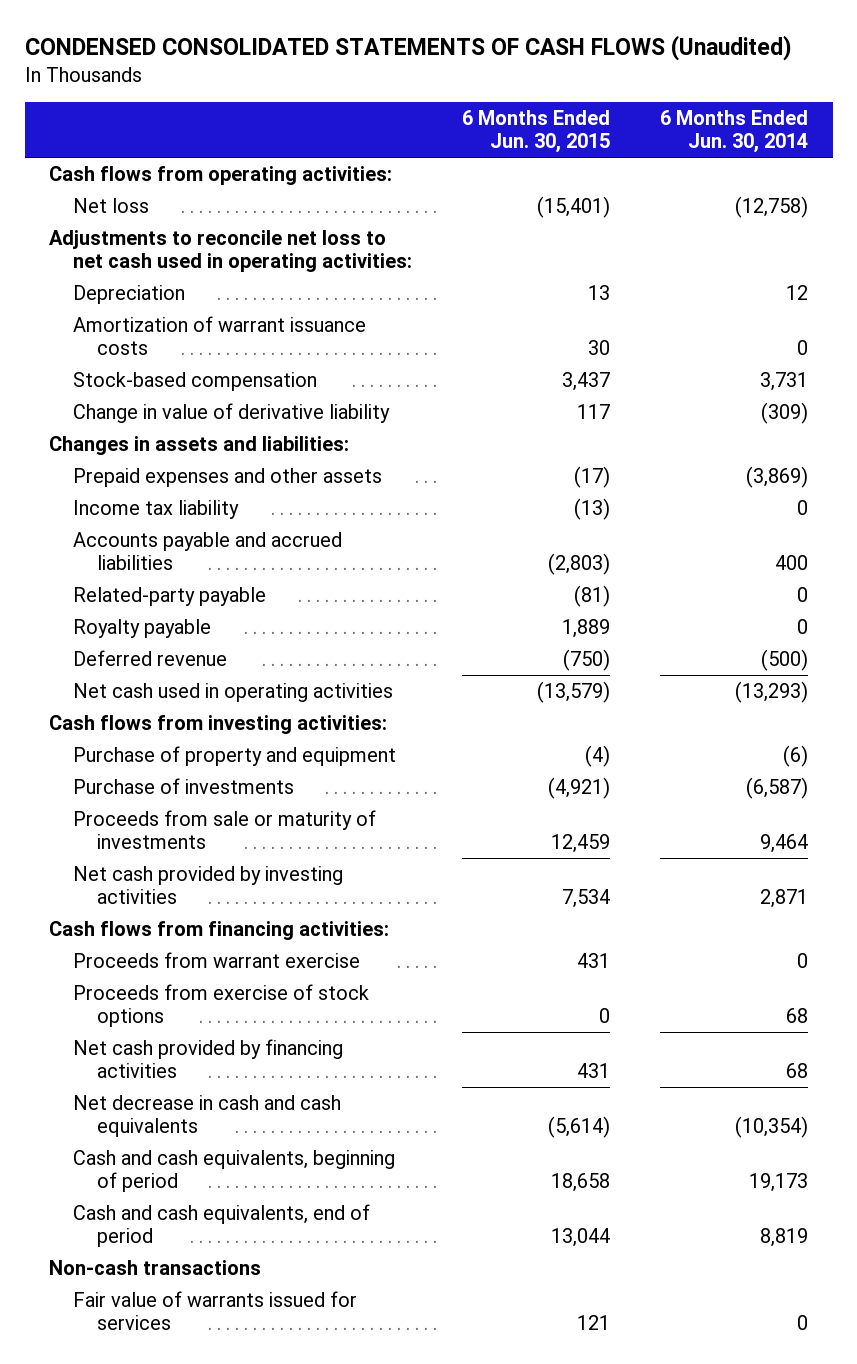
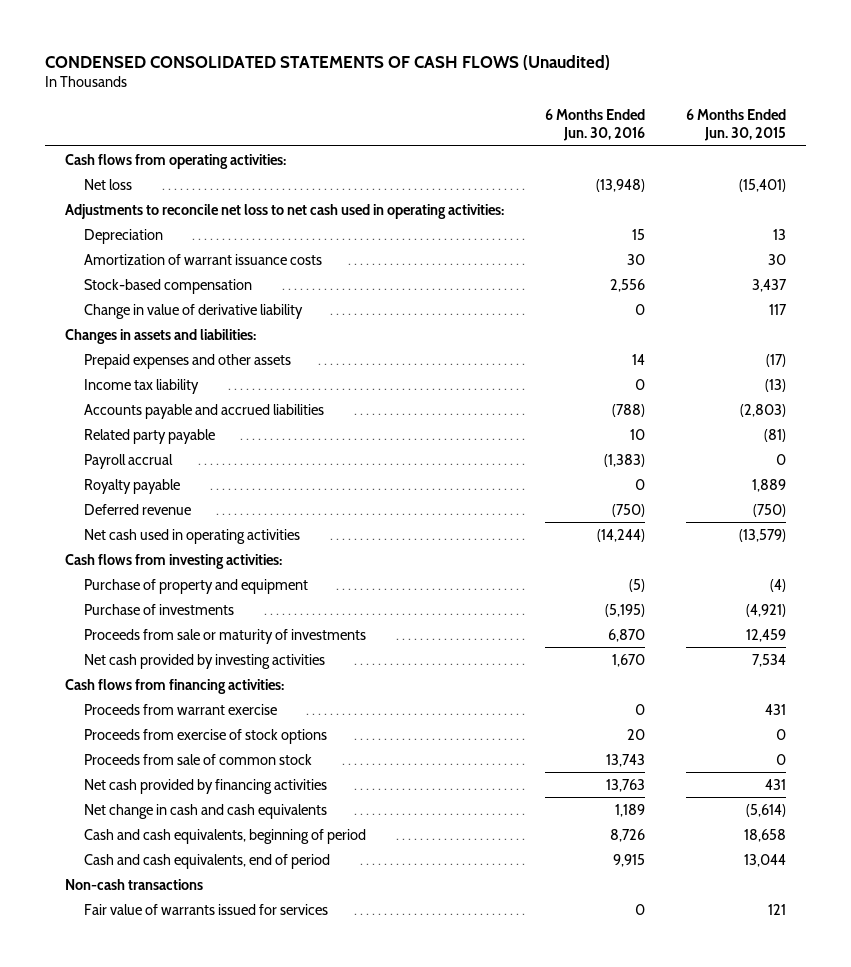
- | 6 Months Ended Jun. 30, 2015 | 6 Months Ended Jun. 30, 2014
+ | 6 Months Ended Jun. 30, 2016 | 6 Months Ended Jun. 30, 2015
- Related-party payable | (81) | 0
+ Related party payable | 10 | (81)
+ Payroll accrual | (1,383) | 0
+ Proceeds from sale of common stock | 13,743 | 0
- Net decrease in cash and cash equivalents | (5,614) | (10,354)
+ Net change in cash and cash equivalents | 1,189 | (5,614)

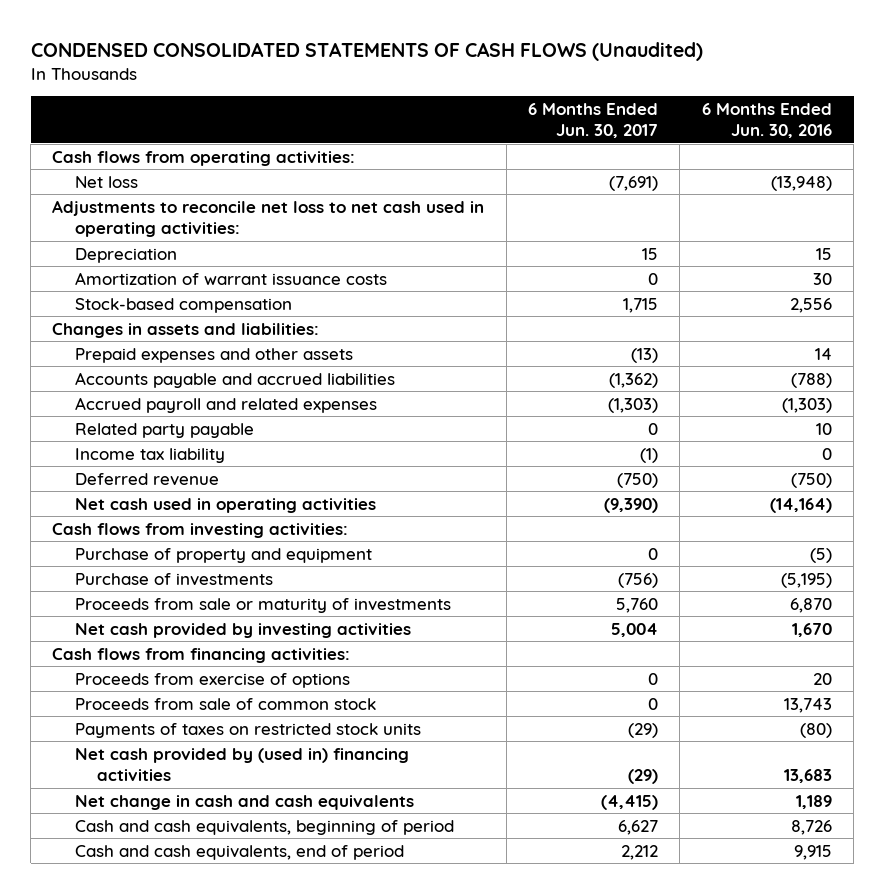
- | 6 Months Ended Jun. 30, 2016 | 6 Months Ended Jun. 30, 2015
+ | 6 Months Ended Jun. 30, 2017 | 6 Months Ended Jun. 30, 2016
- Change in value of derivative liability | 0 | 117
+ Accrued payroll and related expenses | (1,303) | (1,303)
- Payroll accrual | (1,383) | 0
- Royalty payable | 0 | 1,889
moved down: Income tax liability | (1) | 0
- Net cash used in operating activities | (14,244) | (13,579)
+ Net cash used in operating activities | (9,390) | (14,164)
- Proceeds from warrant exercise | 0 | 431
- Proceeds from exercise of stock options | 20 | 0
+ Proceeds from exercise of options | 0 | 20
- Net cash provided by financing activities | 13,763 | 431
+ Payments of taxes on restricted stock units | (29) | (80)
+ Net cash provided by (used in) financing activities | (29) | 13,683
- Non-cash transactions
- Fair value of warrants issued for services | 0 | 121

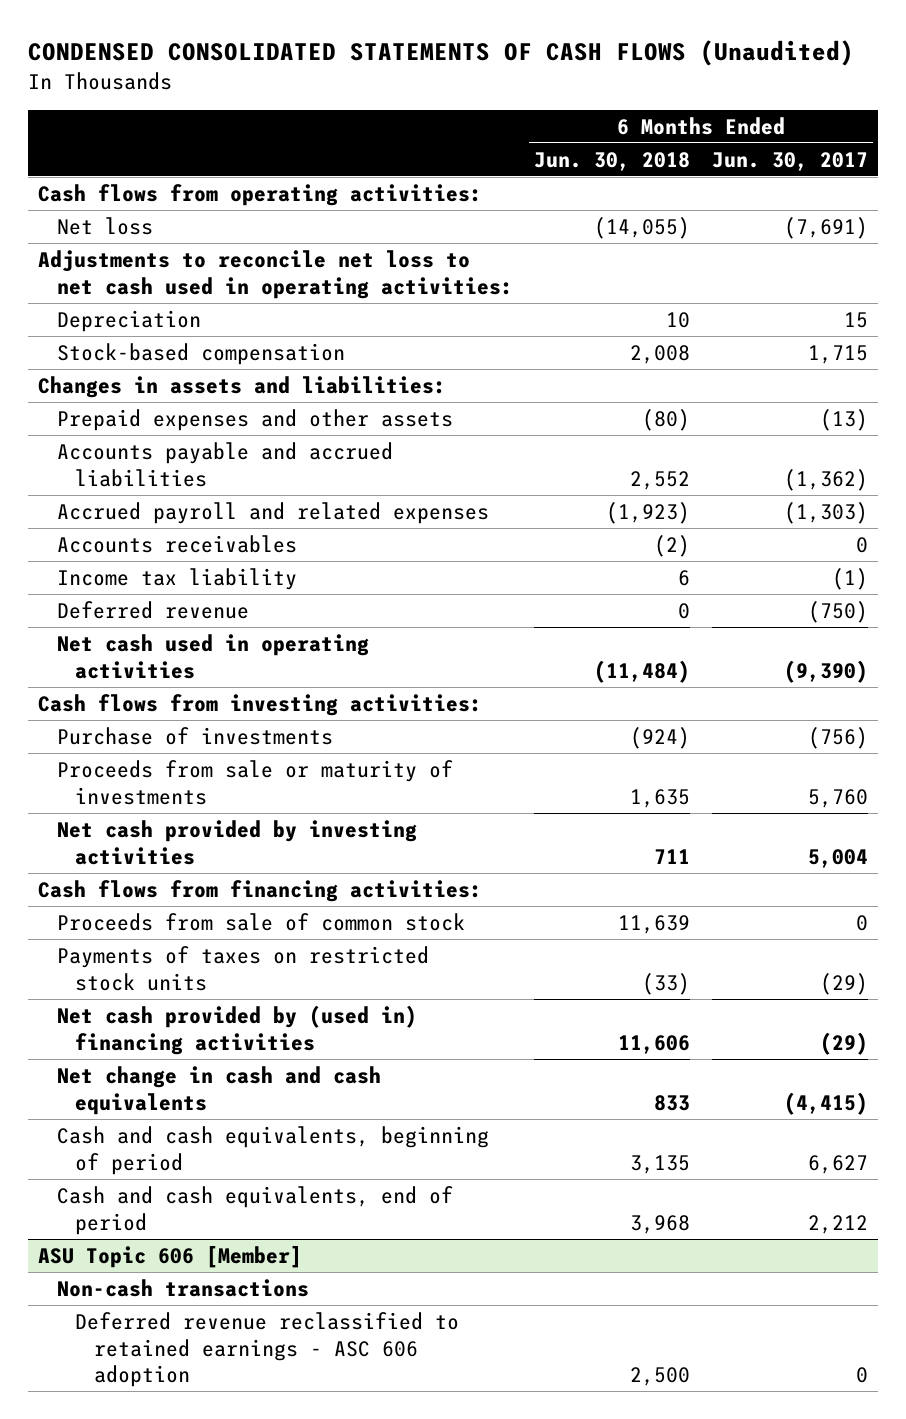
- | 6 Months Ended Jun. 30, 2017 | 6 Months Ended Jun. 30, 2016
+ | 6 Months Ended Jun. 30, 2018 | 6 Months Ended Jun. 30, 2017
- Amortization of warrant issuance costs | 0 | 30
- Related party payable | 0 | 10
+ Accounts receivables | (2) | 0
- Purchase of property and equipment | 0 | (5)
- Proceeds from exercise of options | 0 | 20
+ ASU Topic 606 [Member]
+ Non-cash transactions
+ Deferred revenue reclassified to retained earnings - ASC 606 adoption | 2,500 | 0

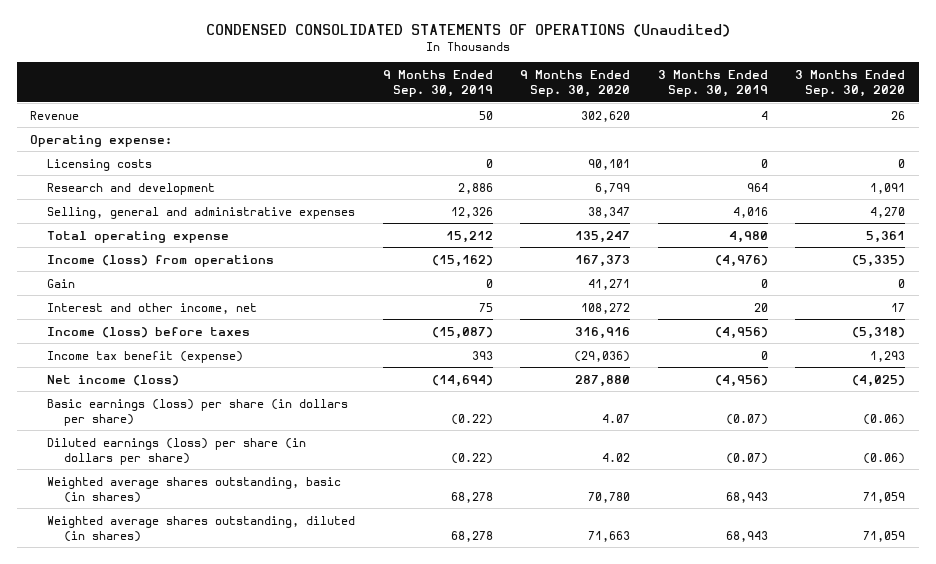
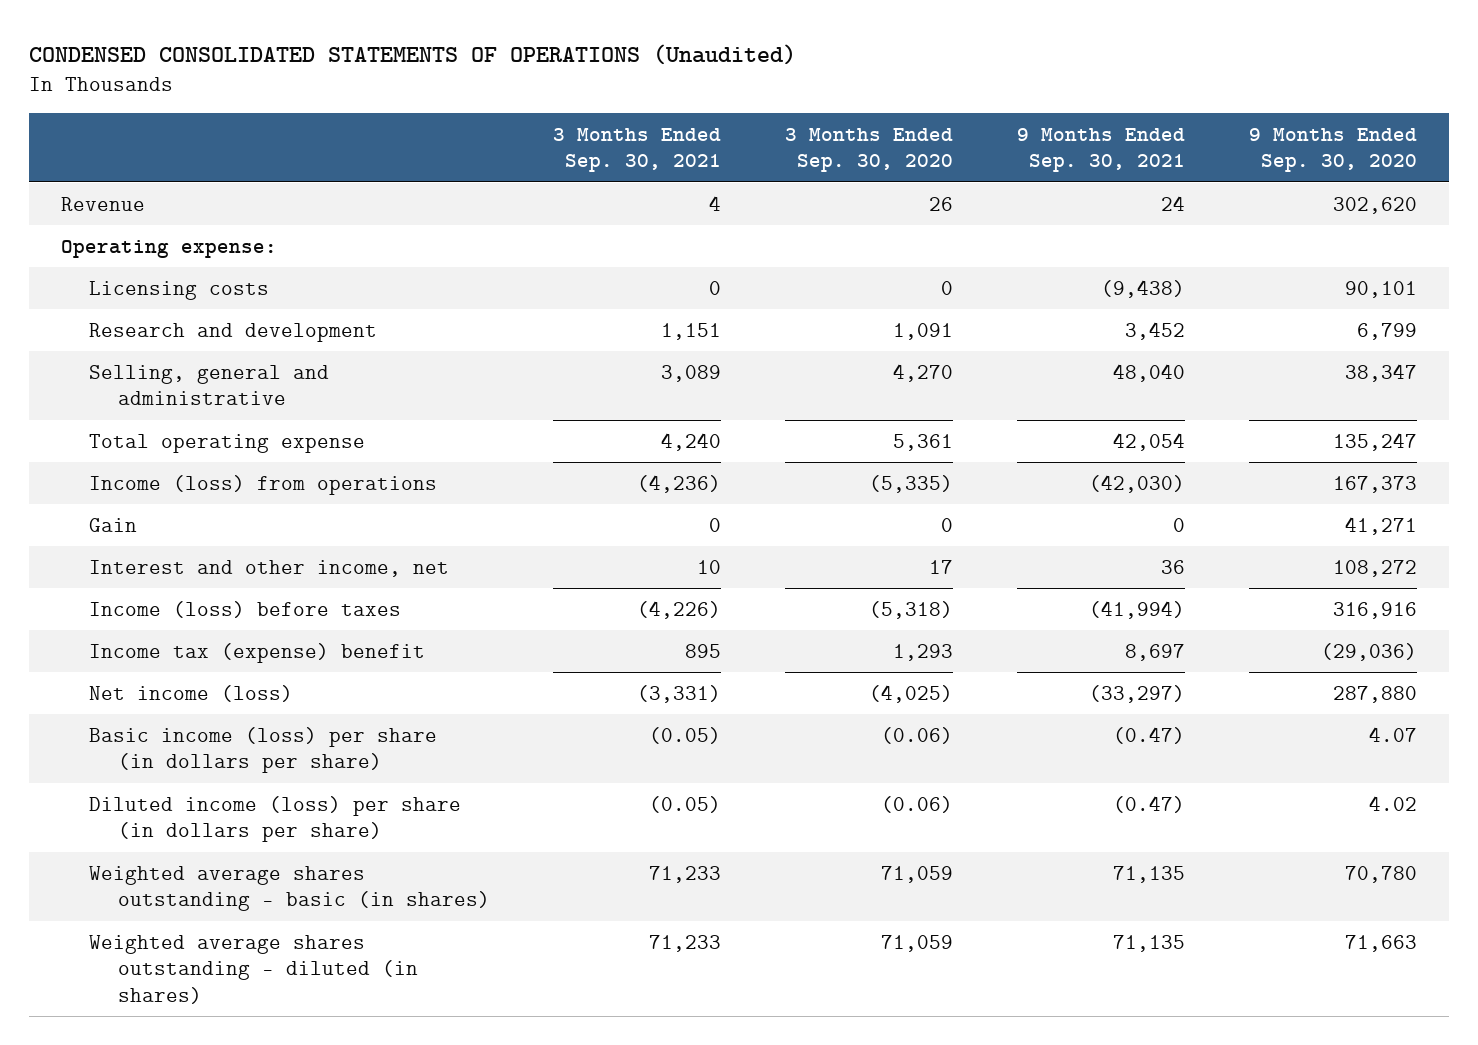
- | 9 Months Ended Sep. 30, 2019 | 9 Months Ended Sep. 30, 2020 | 3 Months Ended Sep. 30, 2019 | 3 Months Ended Sep. 30, 2020
+ | 3 Months Ended Sep. 30, 2021 | 3 Months Ended Sep. 30, 2020 | 9 Months Ended Sep. 30, 2021 | 9 Months Ended Sep. 30, 2020
- Selling, general and administrative expenses | 12,326 | 38,347 | 4,016 | 4,270
+ Selling, general and administrative | 3,089 | 4,270 | 48,040 | 38,347
- Income tax benefit (expense) | 393 | (29,036) | 0 | 1,293
+ Income tax (expense) benefit | 895 | 1,293 | 8,697 | (29,036)
- Basic earnings (loss) per share (in dollars per share) | (0.22) | 4.07 | (0.07) | (0.06)
- Diluted earnings (loss) per share (in dollars per share) | (0.22) | 4.02 | (0.07) | (0.06)
- Weighted average shares outstanding, basic (in shares) | 68,278 | 70,780 | 68,943 | 71,059
- Weighted average shares outstanding, diluted (in shares) | 68,278 | 71,663 | 68,943 | 71,059
+ Basic income (loss) per share (in dollars per share) | (0.05) | (0.06) | (0.47) | 4.07
+ Diluted income (loss) per share (in dollars per share) | (0.05) | (0.06) | (0.47) | 4.02
+ Weighted average shares outstanding - basic (in shares) | 71,233 | 71,059 | 71,135 | 70,780
+ Weighted average shares outstanding - diluted (in shares) | 71,233 | 71,059 | 71,135 | 71,663

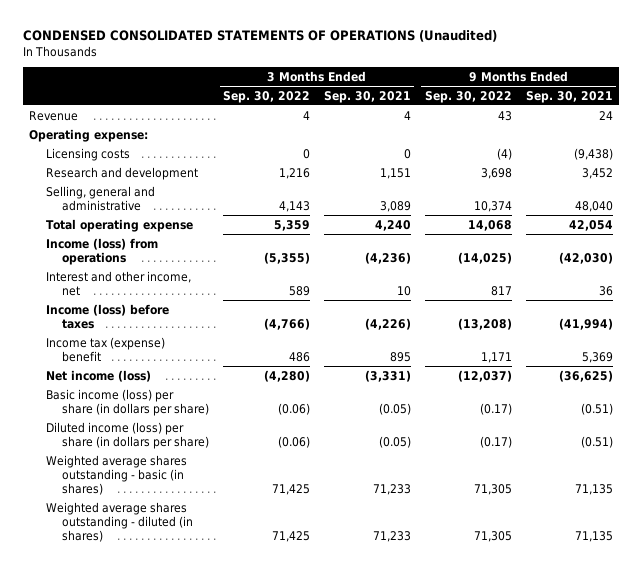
- | 3 Months Ended Sep. 30, 2021 | 3 Months Ended Sep. 30, 2020 | 9 Months Ended Sep. 30, 2021 | 9 Months Ended Sep. 30, 2020
+ | 3 Months Ended Sep. 30, 2022 | 3 Months Ended Sep. 30, 2021 | 9 Months Ended Sep. 30, 2022 | 9 Months Ended Sep. 30, 2021
- Gain | 0 | 0 | 0 | 41,271
- Income tax (expense) benefit | 895 | 1,293 | 8,697 | (29,036)
- Net income (loss) | (3,331) | (4,025) | (33,297) | 287,880
- Basic income (loss) per share (in dollars per share) | (0.05) | (0.06) | (0.47) | 4.07
- Diluted income (loss) per share (in dollars per share) | (0.05) | (0.06) | (0.47) | 4.02
+ Income tax (expense) benefit | 486 | 895 | 1,171 | 5,369
+ Net income (loss) | (4,280) | (3,331) | (12,037) | (36,625)
+ Basic income (loss) per share (in dollars per share) | (0.06) | (0.05) | (0.17) | (0.51)
+ Diluted income (loss) per share (in dollars per share) | (0.06) | (0.05) | (0.17) | (0.51)

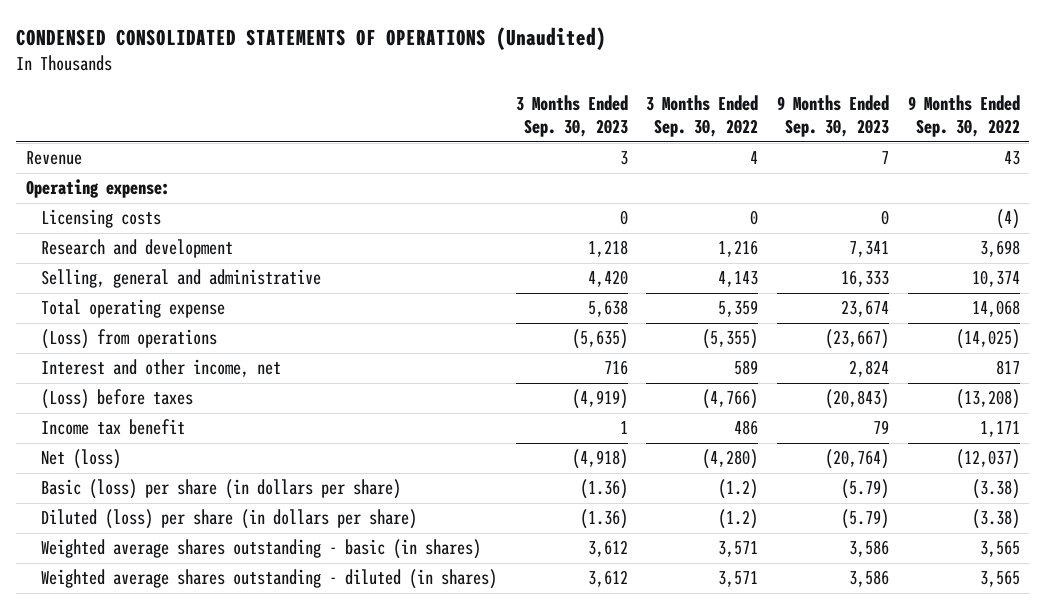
- | 3 Months Ended Sep. 30, 2022 | 3 Months Ended Sep. 30, 2021 | 9 Months Ended Sep. 30, 2022 | 9 Months Ended Sep. 30, 2021
+ | 3 Months Ended Sep. 30, 2023 | 3 Months Ended Sep. 30, 2022 | 9 Months Ended Sep. 30, 2023 | 9 Months Ended Sep. 30, 2022
- Income (loss) from operations | (5,355) | (4,236) | (14,025) | (42,030)
+ (Loss) from operations | (5,635) | (5,355) | (23,667) | (14,025)
- Income (loss) before taxes | (4,766) | (4,226) | (13,208) | (41,994)
- Income tax (expense) benefit | 486 | 895 | 1,171 | 5,369
- Net income (loss) | (4,280) | (3,331) | (12,037) | (36,625)
- Basic income (loss) per share (in dollars per share) | (0.06) | (0.05) | (0.17) | (0.51)
- Diluted income (loss) per share (in dollars per share) | (0.06) | (0.05) | (0.17) | (0.51)
- Weighted average shares outstanding - basic (in shares) | 71,425 | 71,233 | 71,305 | 71,135
- Weighted average shares outstanding - diluted (in shares) | 71,425 | 71,233 | 71,305 | 71,135
+ (Loss) before taxes | (4,919) | (4,766) | (20,843) | (13,208)
+ Income tax benefit | 1 | 486 | 79 | 1,171
+ Net (loss) | (4,918) | (4,280) | (20,764) | (12,037)
+ Basic (loss) per share (in dollars per share) | (1.36) | (1.2) | (5.79) | (3.38)
+ Diluted (loss) per share (in dollars per share) | (1.36) | (1.2) | (5.79) | (3.38)
+ Weighted average shares outstanding - basic (in shares) | 3,612 | 3,571 | 3,586 | 3,565
+ Weighted average shares outstanding - diluted (in shares) | 3,612 | 3,571 | 3,586 | 3,565

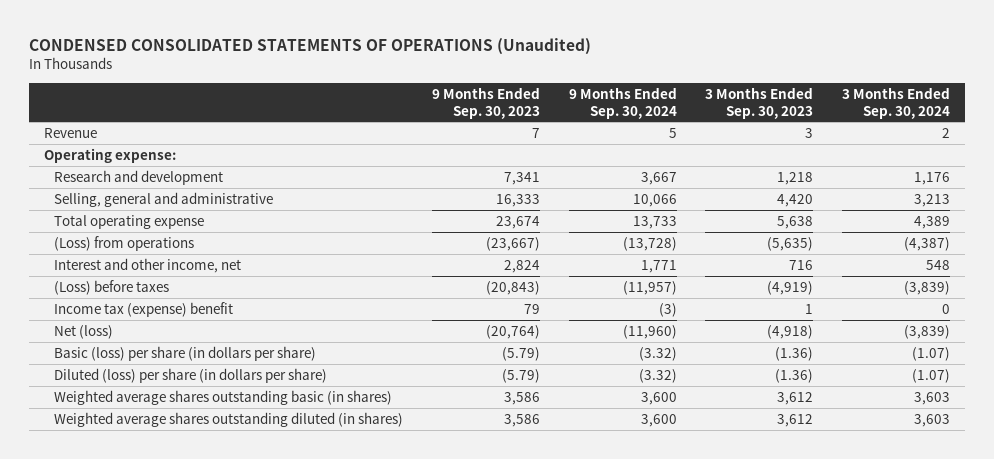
- | 3 Months Ended Sep. 30, 2023 | 3 Months Ended Sep. 30, 2022 | 9 Months Ended Sep. 30, 2023 | 9 Months Ended Sep. 30, 2022
+ | 9 Months Ended Sep. 30, 2023 | 9 Months Ended Sep. 30, 2024 | 3 Months Ended Sep. 30, 2023 | 3 Months Ended Sep. 30, 2024
- Licensing costs | 0 | 0 | 0 | (4)
- Income tax benefit | 1 | 486 | 79 | 1,171
+ Income tax (expense) benefit | 79 | (3) | 1 | 0
- Weighted average shares outstanding - basic (in shares) | 3,612 | 3,571 | 3,586 | 3,565
- Weighted average shares outstanding - diluted (in shares) | 3,612 | 3,571 | 3,586 | 3,565
+ Weighted average shares outstanding basic (in shares) | 3,586 | 3,600 | 3,612 | 3,603
+ Weighted average shares outstanding diluted (in shares) | 3,586 | 3,600 | 3,612 | 3,603

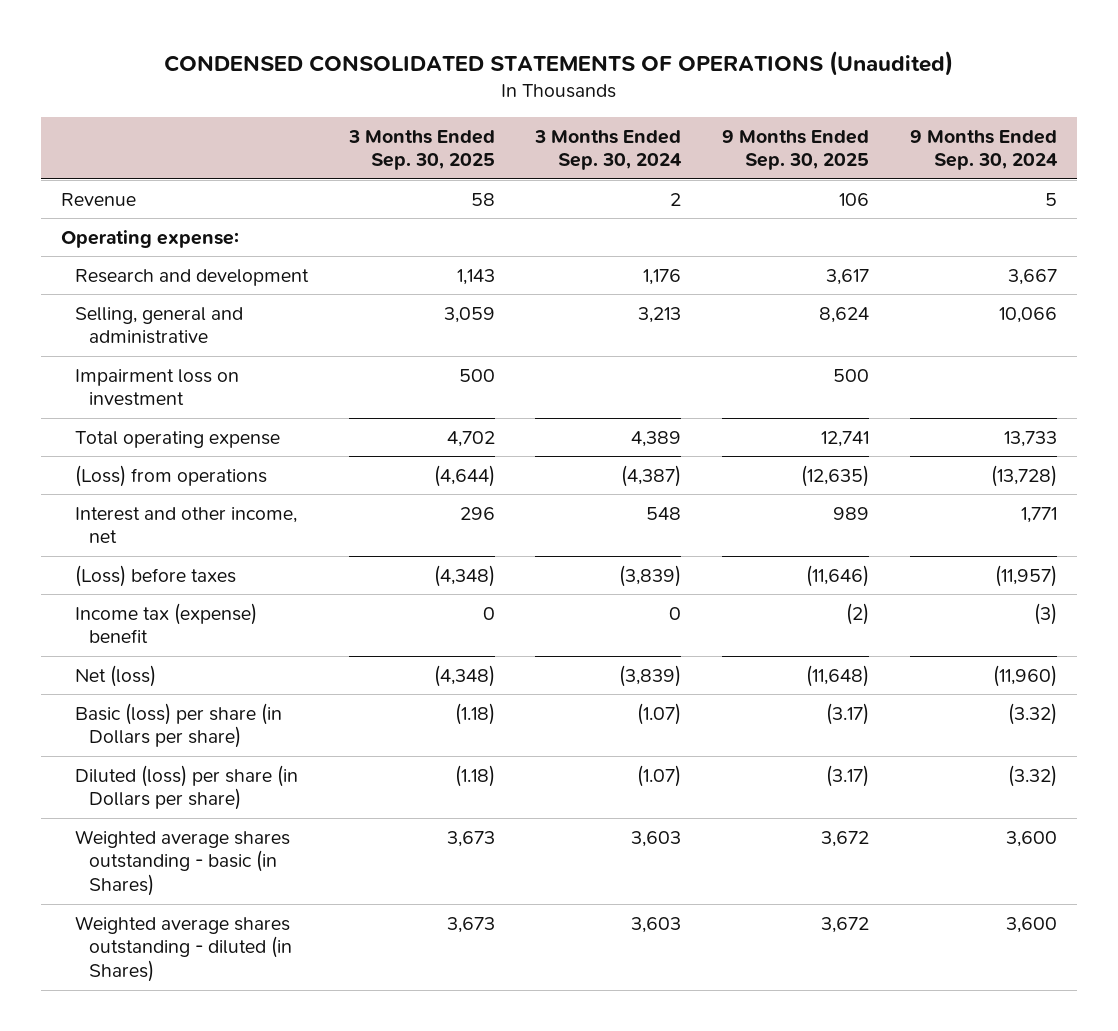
- | 9 Months Ended Sep. 30, 2023 | 9 Months Ended Sep. 30, 2024 | 3 Months Ended Sep. 30, 2023 | 3 Months Ended Sep. 30, 2024
+ | 3 Months Ended Sep. 30, 2025 | 3 Months Ended Sep. 30, 2024 | 9 Months Ended Sep. 30, 2025 | 9 Months Ended Sep. 30, 2024
+ Impairment loss on investment | 500 | | 500 |
- Basic (loss) per share (in dollars per share) | (5.79) | (3.32) | (1.36) | (1.07)
- Diluted (loss) per share (in dollars per share) | (5.79) | (3.32) | (1.36) | (1.07)
- Weighted average shares outstanding basic (in shares) | 3,586 | 3,600 | 3,612 | 3,603
- Weighted average shares outstanding diluted (in shares) | 3,586 | 3,600 | 3,612 | 3,603
+ Basic (loss) per share (in Dollars per share) | (1.18) | (1.07) | (3.17) | (3.32)
+ Diluted (loss) per share (in Dollars per share) | (1.18) | (1.07) | (3.17) | (3.32)
+ Weighted average shares outstanding - basic (in Shares) | 3,673 | 3,603 | 3,672 | 3,600
+ Weighted average shares outstanding - diluted (in Shares) | 3,673 | 3,603 | 3,672 | 3,600

